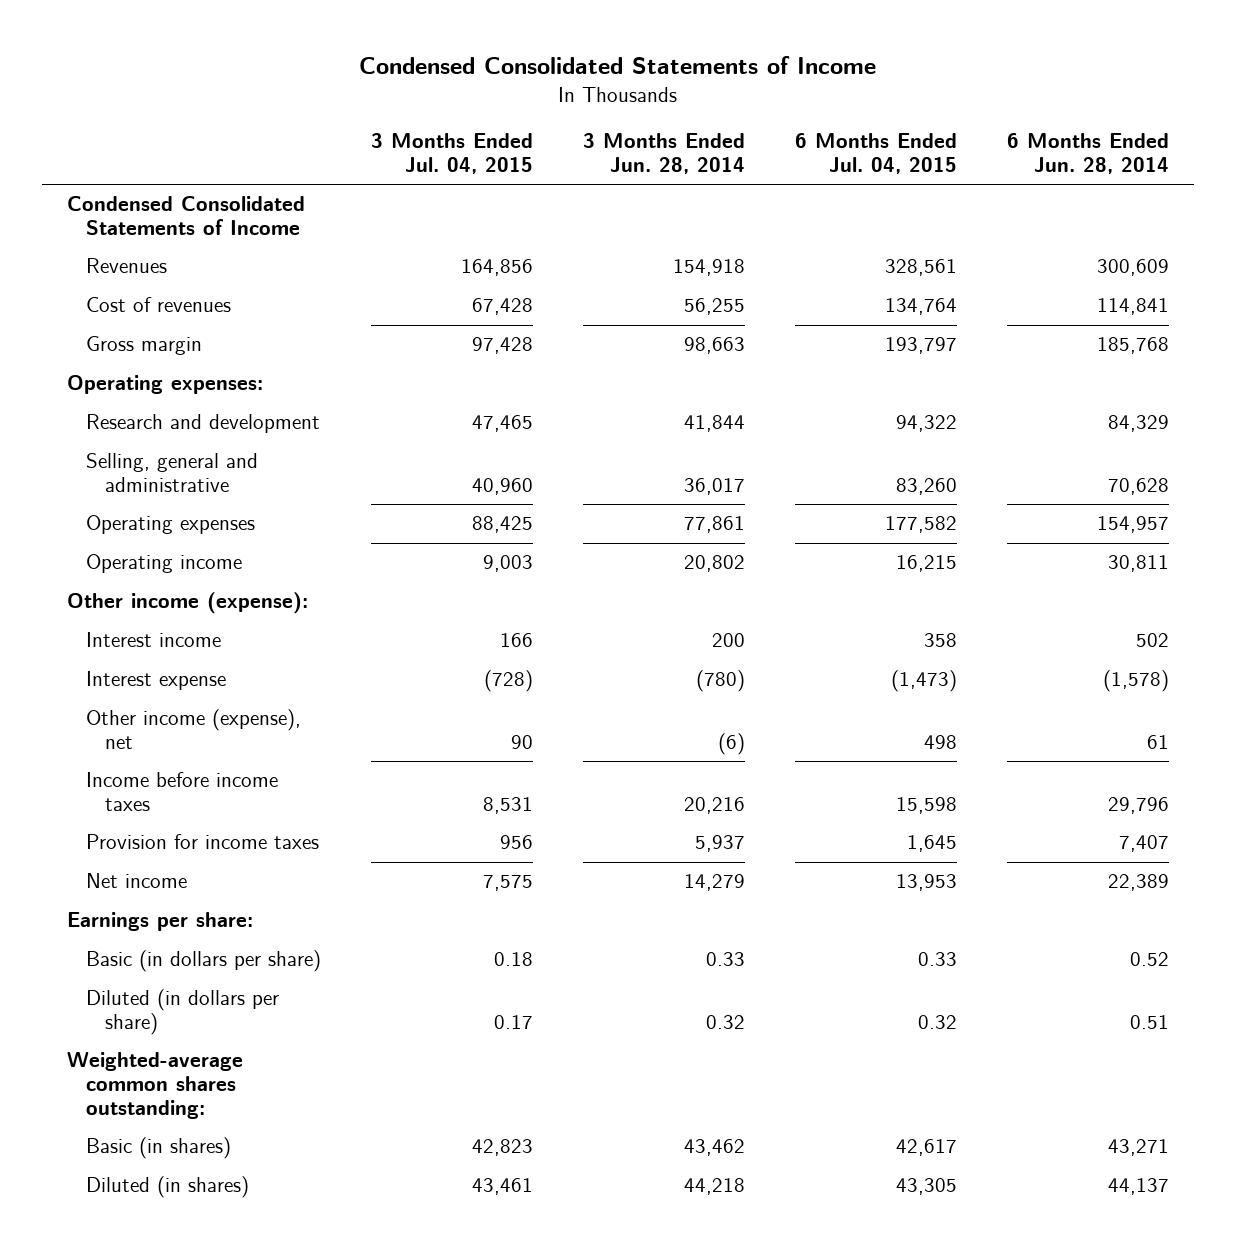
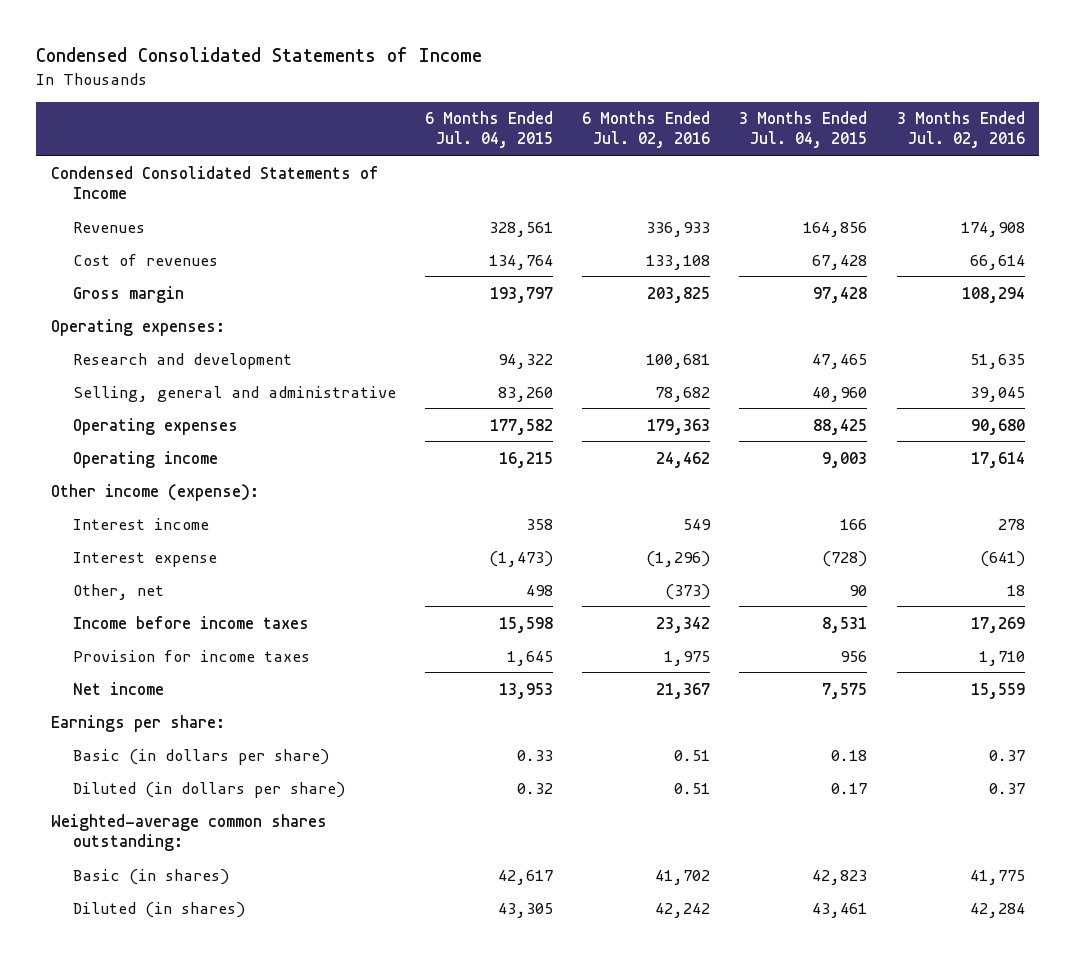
- | 3 Months Ended Jul. 04, 2015 | 3 Months Ended Jun. 28, 2014 | 6 Months Ended Jul. 04, 2015 | 6 Months Ended Jun. 28, 2014
+ | 6 Months Ended Jul. 04, 2015 | 6 Months Ended Jul. 02, 2016 | 3 Months Ended Jul. 04, 2015 | 3 Months Ended Jul. 02, 2016
- Other income (expense), net | 90 | (6) | 498 | 61
+ Other, net | 498 | (373) | 90 | 18

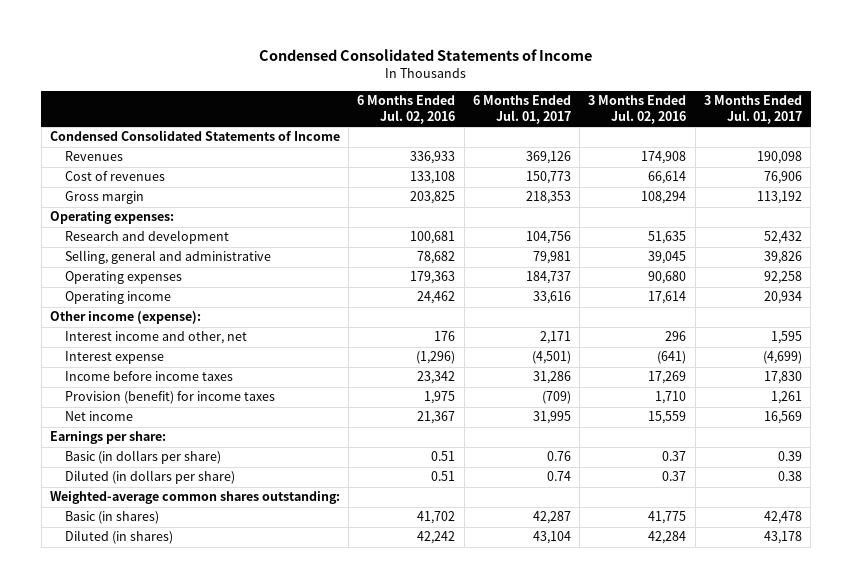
- | 6 Months Ended Jul. 04, 2015 | 6 Months Ended Jul. 02, 2016 | 3 Months Ended Jul. 04, 2015 | 3 Months Ended Jul. 02, 2016
+ | 6 Months Ended Jul. 02, 2016 | 6 Months Ended Jul. 01, 2017 | 3 Months Ended Jul. 02, 2016 | 3 Months Ended Jul. 01, 2017
- Interest income | 358 | 549 | 166 | 278
+ Interest income and other, net | 176 | 2,171 | 296 | 1,595
- Other, net | 498 | (373) | 90 | 18
- Provision for income taxes | 1,645 | 1,975 | 956 | 1,710
+ Provision (benefit) for income taxes | 1,975 | (709) | 1,710 | 1,261

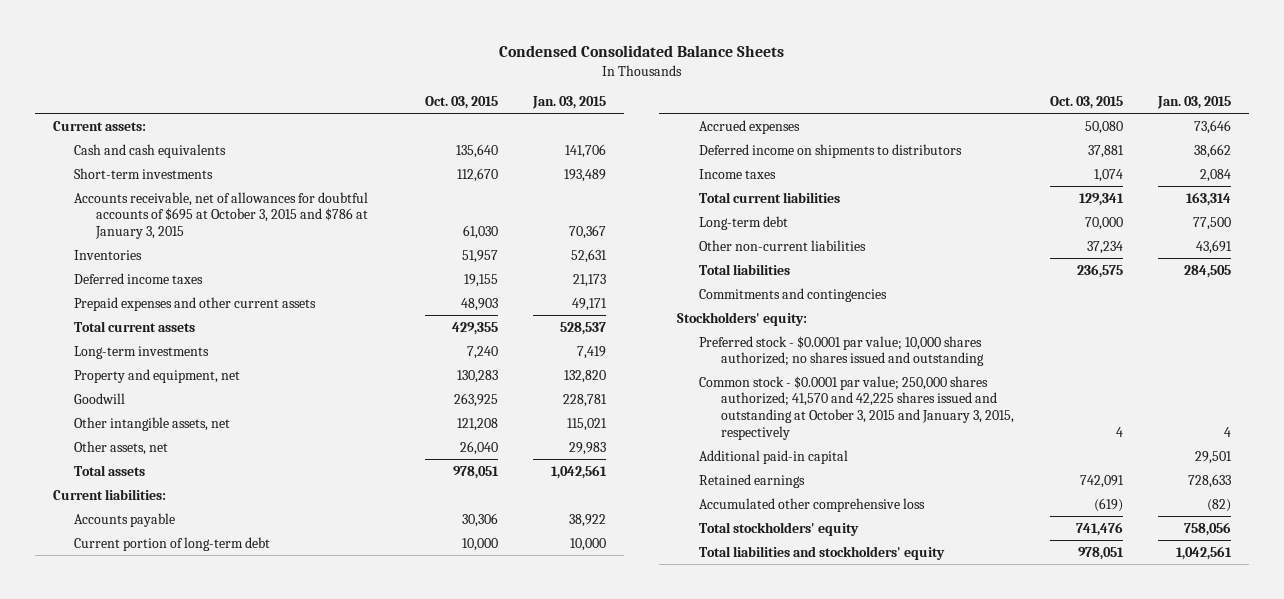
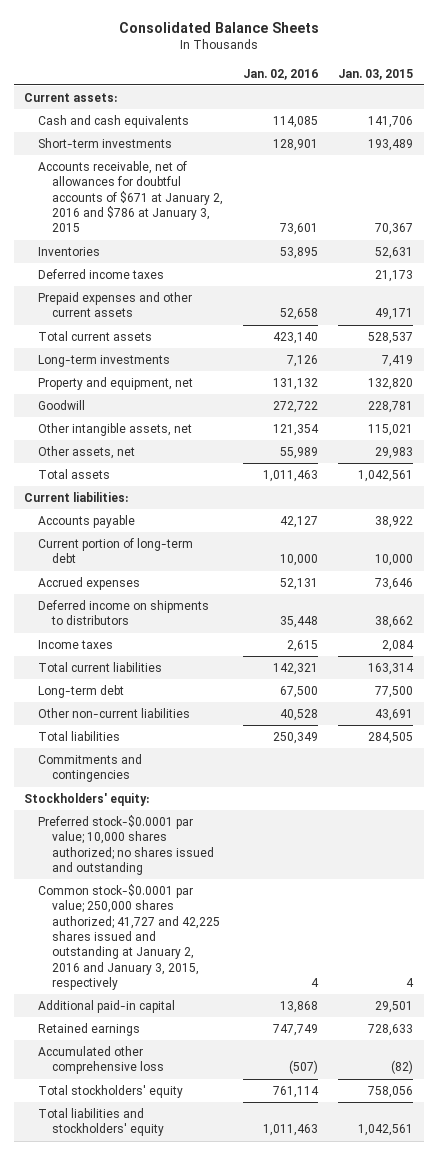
- Condensed Consolidated Balance Sheets
+ Consolidated Balance Sheets
- | Oct. 03, 2015 | Jan. 03, 2015
+ | Jan. 02, 2016 | Jan. 03, 2015
- Accounts receivable, net of allowances for doubtful accounts of $695 at October 3, 2015 and $786 at January 3, 2015 | 61,030 | 70,367
+ Accounts receivable, net of allowances for doubtful accounts of $671 at January 2, 2016 and $786 at January 3, 2015 | 73,601 | 70,367
- Preferred stock - $0.0001 par value; 10,000 shares authorized; no shares issued and outstanding
- Common stock - $0.0001 par value; 250,000 shares authorized; 41,570 and 42,225 shares issued and outstanding at October 3, 2015 and January 3, 2015, respectively | 4 | 4
+ Preferred stock-$0.0001 par value; 10,000 shares authorized; no shares issued and outstanding
+ Common stock-$0.0001 par value; 250,000 shares authorized; 41,727 and 42,225 shares issued and outstanding at January 2, 2016 and January 3, 2015, respectively | 4 | 4

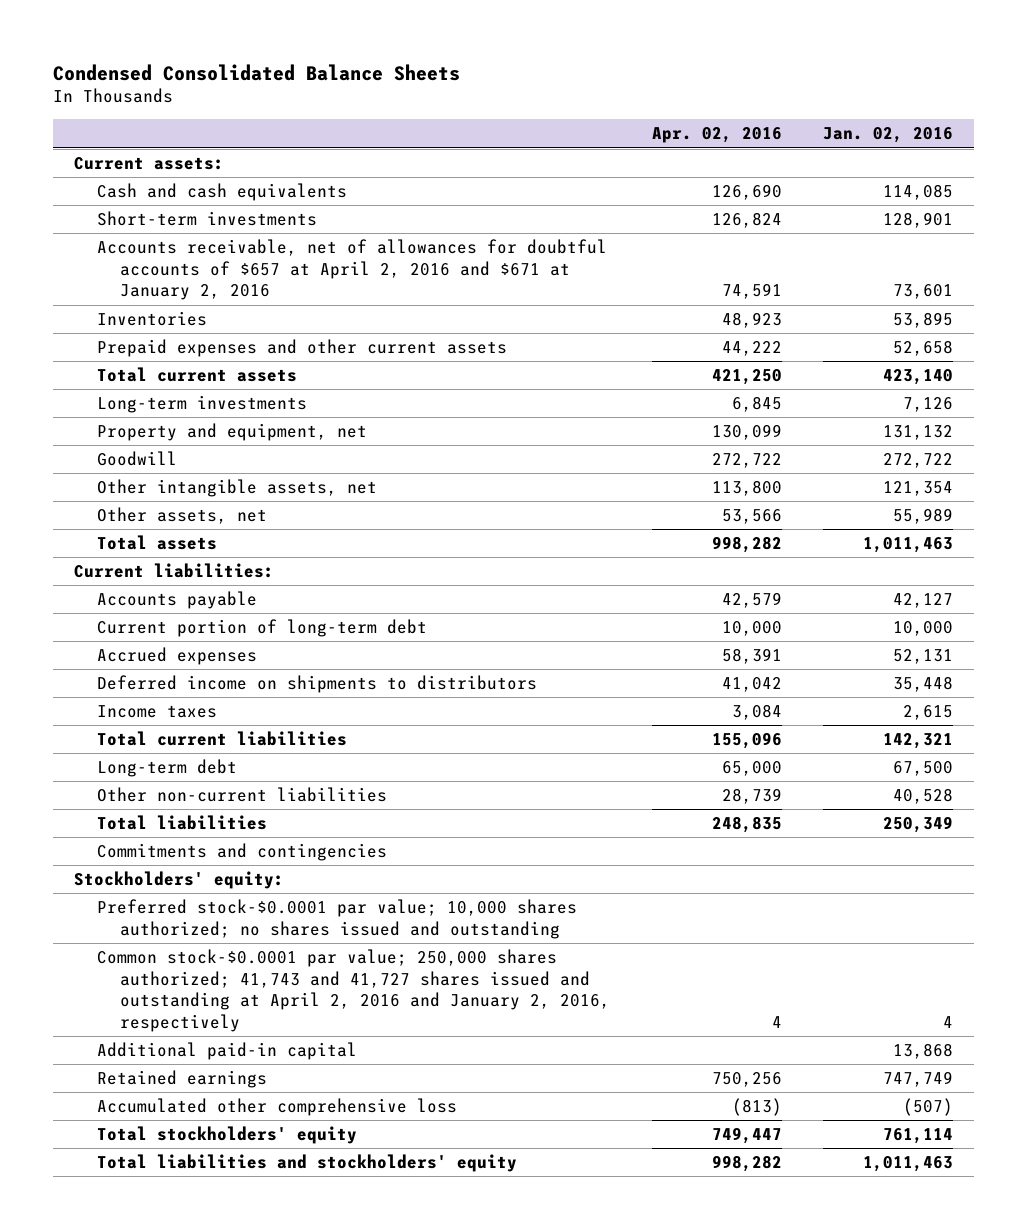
- Consolidated Balance Sheets
+ Condensed Consolidated Balance Sheets
- | Jan. 02, 2016 | Jan. 03, 2015
+ | Apr. 02, 2016 | Jan. 02, 2016
- Accounts receivable, net of allowances for doubtful accounts of $671 at January 2, 2016 and $786 at January 3, 2015 | 73,601 | 70,367
+ Accounts receivable, net of allowances for doubtful accounts of $657 at April 2, 2016 and $671 at January 2, 2016 | 74,591 | 73,601
- Deferred income taxes | | 21,173
- Common stock-$0.0001 par value; 250,000 shares authorized; 41,727 and 42,225 shares issued and outstanding at January 2, 2016 and January 3, 2015, respectively | 4 | 4
+ Common stock-$0.0001 par value; 250,000 shares authorized; 41,743 and 41,727 shares issued and outstanding at April 2, 2016 and January 2, 2016, respectively | 4 | 4

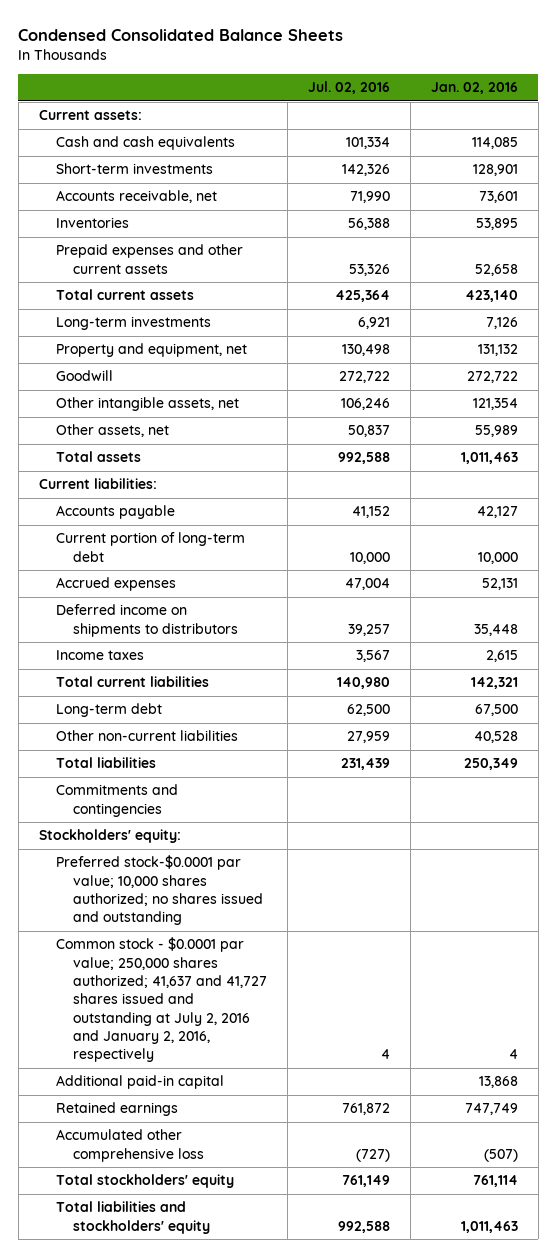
- | Apr. 02, 2016 | Jan. 02, 2016
+ | Jul. 02, 2016 | Jan. 02, 2016
- Accounts receivable, net of allowances for doubtful accounts of $657 at April 2, 2016 and $671 at January 2, 2016 | 74,591 | 73,601
+ Accounts receivable, net | 71,990 | 73,601
- Common stock-$0.0001 par value; 250,000 shares authorized; 41,743 and 41,727 shares issued and outstanding at April 2, 2016 and January 2, 2016, respectively | 4 | 4
+ Common stock - $0.0001 par value; 250,000 shares authorized; 41,637 and 41,727 shares issued and outstanding at July 2, 2016 and January 2, 2016, respectively | 4 | 4

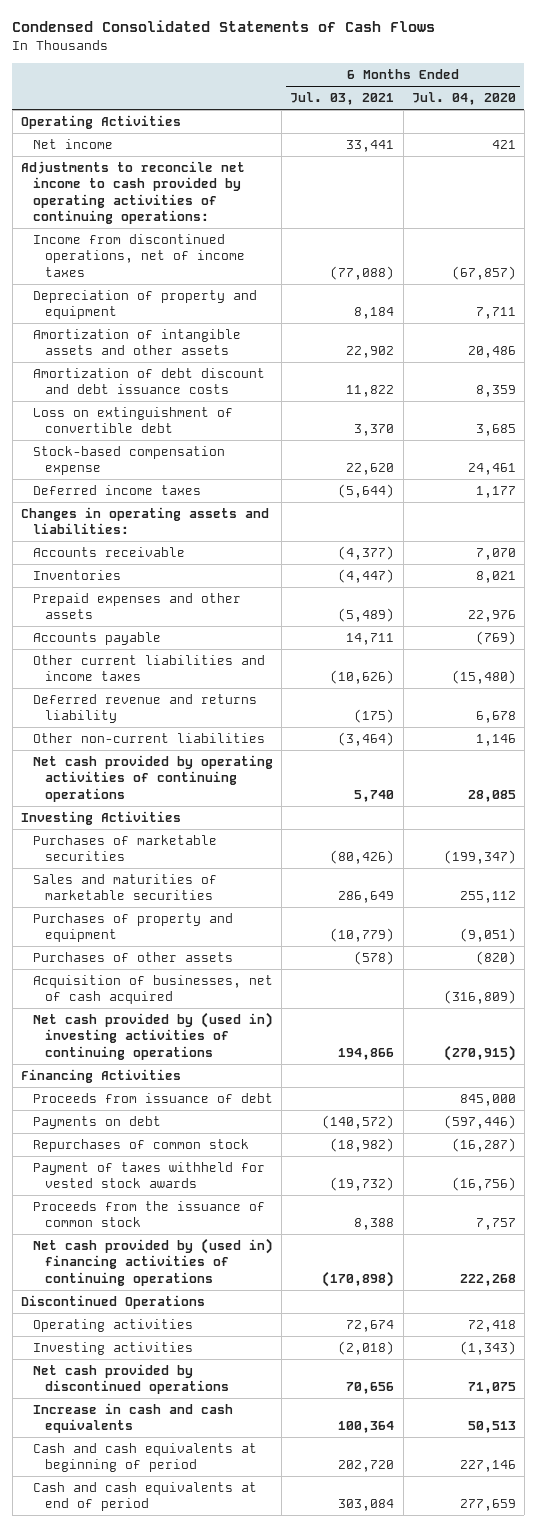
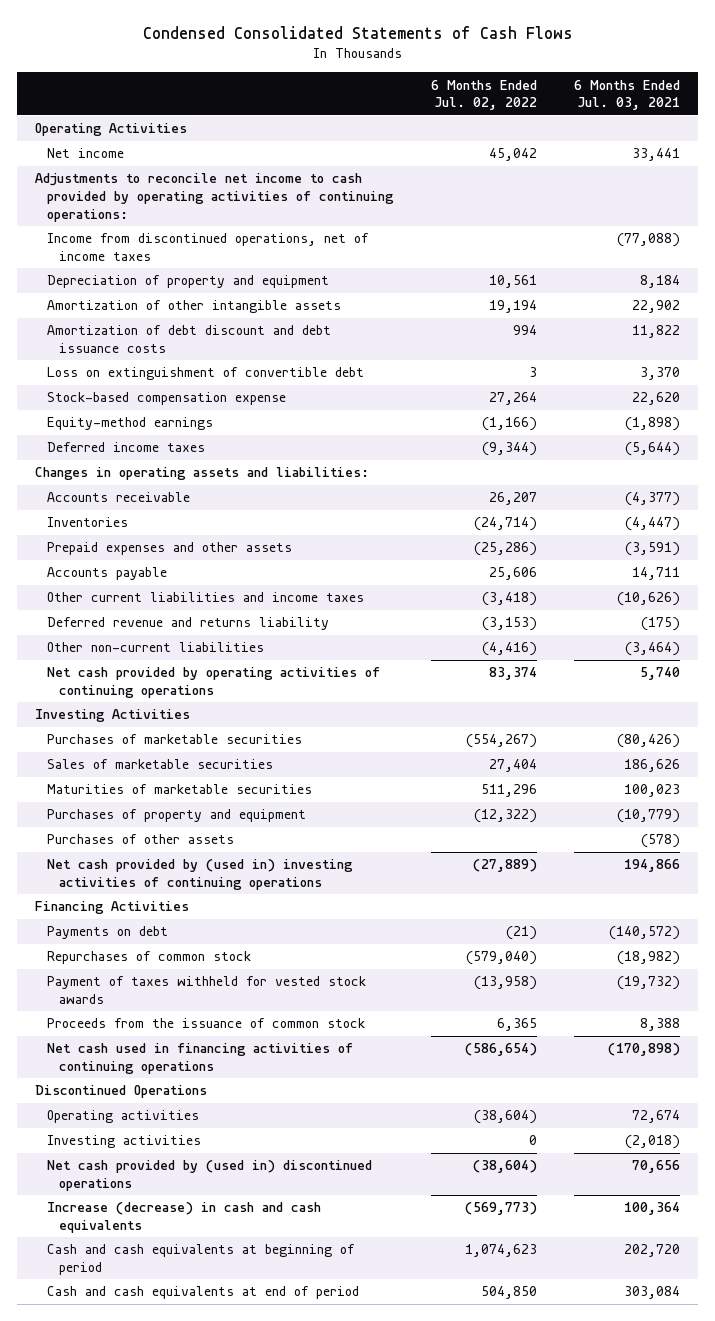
- | 6 Months Ended Jul. 03, 2021 | 6 Months Ended Jul. 04, 2020
+ | 6 Months Ended Jul. 02, 2022 | 6 Months Ended Jul. 03, 2021
- Amortization of intangible assets and other assets | 22,902 | 20,486
+ Amortization of other intangible assets | 19,194 | 22,902
+ Equity-method earnings | (1,166) | (1,898)
- Prepaid expenses and other assets | (5,489) | 22,976
+ Prepaid expenses and other assets | (25,286) | (3,591)
- Sales and maturities of marketable securities | 286,649 | 255,112
+ Sales of marketable securities | 27,404 | 186,626
+ Maturities of marketable securities | 511,296 | 100,023
- Acquisition of businesses, net of cash acquired | | (316,809)
- Proceeds from issuance of debt | | 845,000
- Net cash provided by (used in) financing activities of continuing operations | (170,898) | 222,268
+ Net cash used in financing activities of continuing operations | (586,654) | (170,898)
- Net cash provided by discontinued operations | 70,656 | 71,075
- Increase in cash and cash equivalents | 100,364 | 50,513
+ Net cash provided by (used in) discontinued operations | (38,604) | 70,656
+ Increase (decrease) in cash and cash equivalents | (569,773) | 100,364

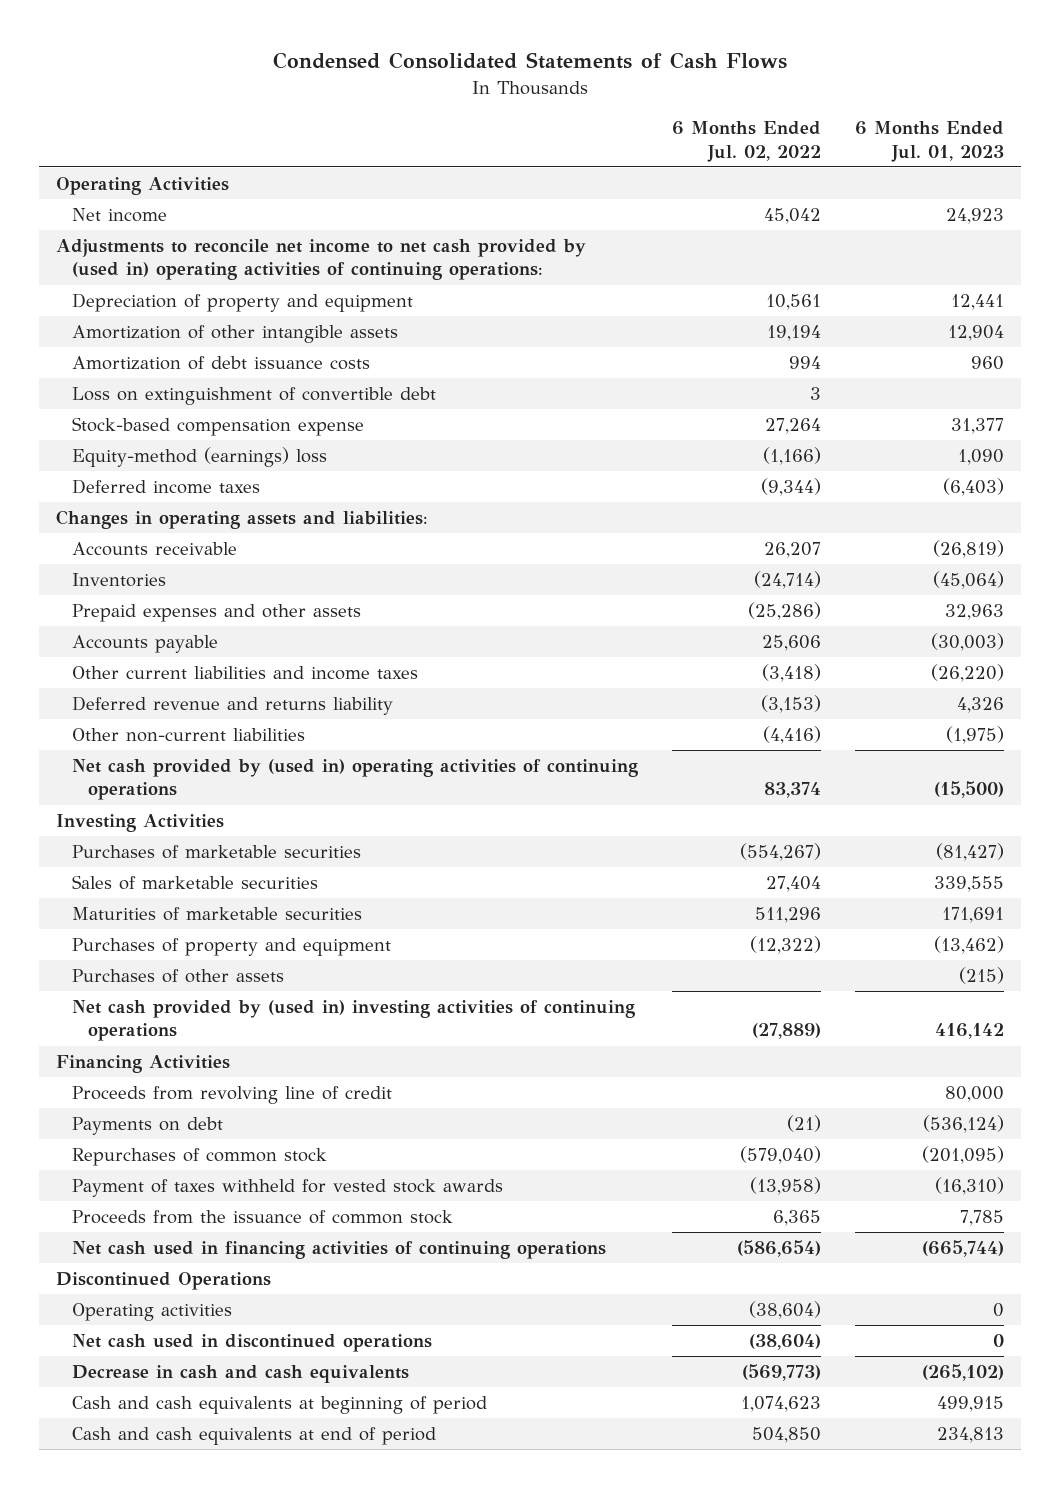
- | 6 Months Ended Jul. 02, 2022 | 6 Months Ended Jul. 03, 2021
+ | 6 Months Ended Jul. 02, 2022 | 6 Months Ended Jul. 01, 2023
- Adjustments to reconcile net income to cash provided by operating activities of continuing operations:
- Income from discontinued operations, net of income taxes | | (77,088)
+ Adjustments to reconcile net income to net cash provided by (used in) operating activities of continuing operations:
- Amortization of debt discount and debt issuance costs | 994 | 11,822
+ Amortization of debt issuance costs | 994 | 960
- Equity-method earnings | (1,166) | (1,898)
+ Equity-method (earnings) loss | (1,166) | 1,090
- Net cash provided by operating activities of continuing operations | 83,374 | 5,740
+ Net cash provided by (used in) operating activities of continuing operations | 83,374 | (15,500)
+ Proceeds from revolving line of credit | | 80,000
- Investing activities | 0 | (2,018)
- Net cash provided by (used in) discontinued operations | (38,604) | 70,656
- Increase (decrease) in cash and cash equivalents | (569,773) | 100,364
+ Net cash used in discontinued operations | (38,604) | 0
+ Decrease in cash and cash equivalents | (569,773) | (265,102)

